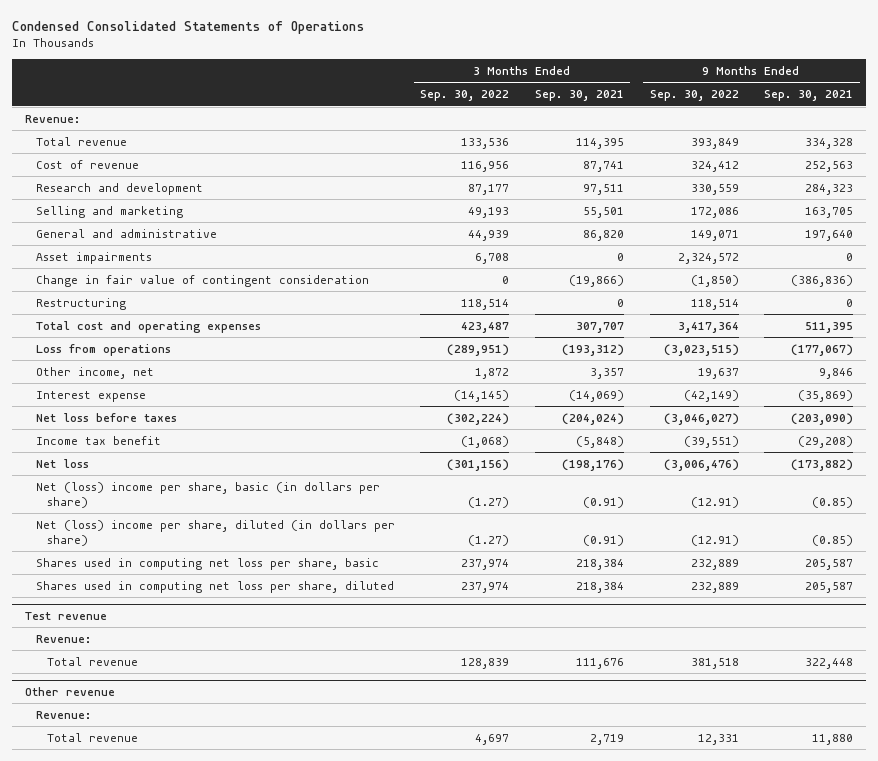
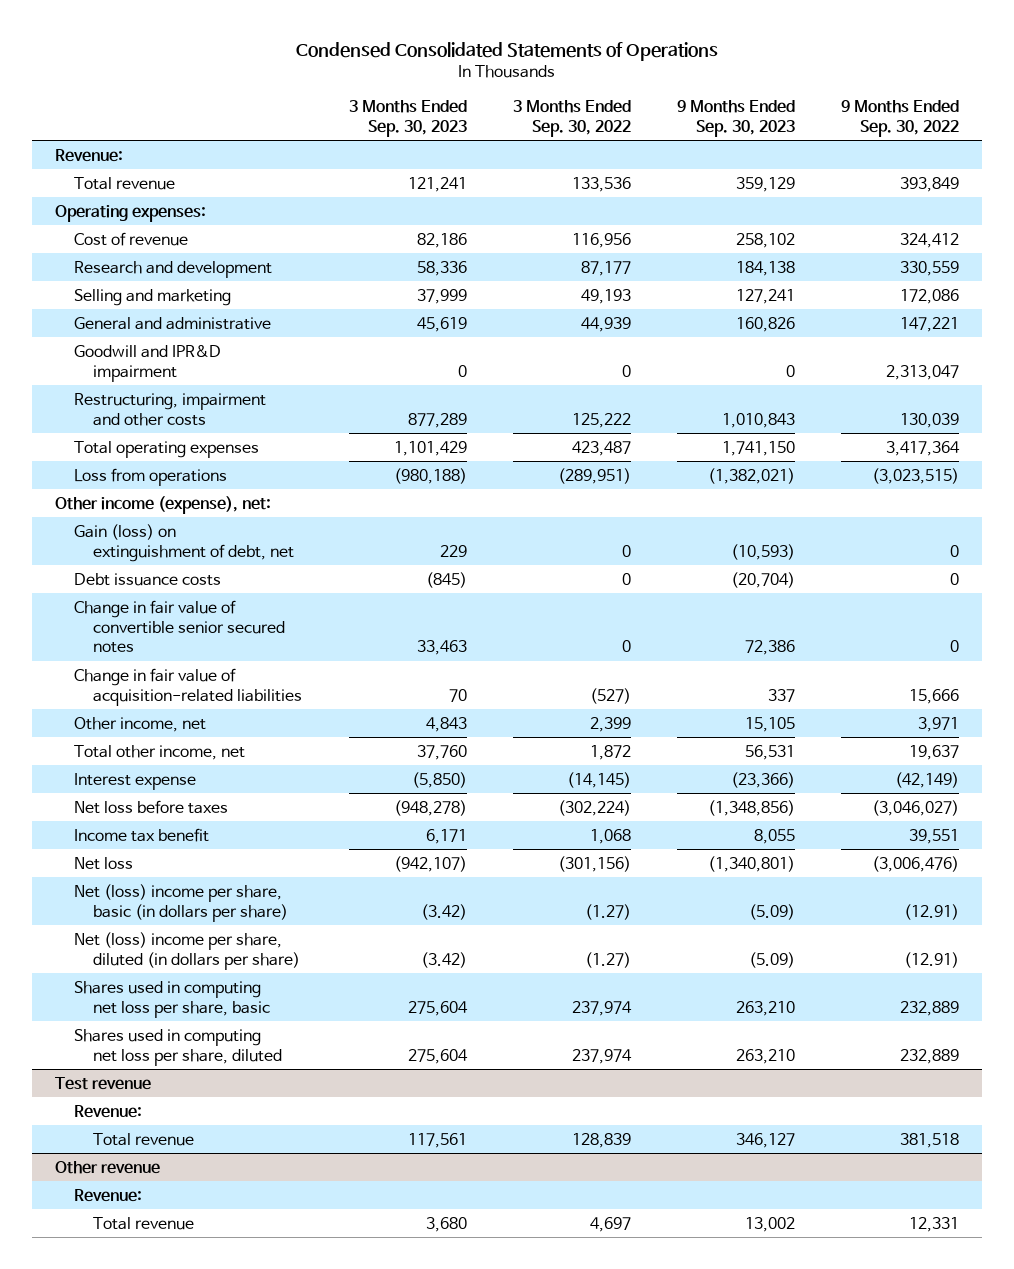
- | 3 Months Ended Sep. 30, 2022 | 3 Months Ended Sep. 30, 2021 | 9 Months Ended Sep. 30, 2022 | 9 Months Ended Sep. 30, 2021
+ | 3 Months Ended Sep. 30, 2023 | 3 Months Ended Sep. 30, 2022 | 9 Months Ended Sep. 30, 2023 | 9 Months Ended Sep. 30, 2022
+ Operating expenses:
- General and administrative | 44,939 | 86,820 | 149,071 | 197,640
- Asset impairments | 6,708 | 0 | 2,324,572 | 0
- Change in fair value of contingent consideration | 0 | (19,866) | (1,850) | (386,836)
- Restructuring | 118,514 | 0 | 118,514 | 0
- Total cost and operating expenses | 423,487 | 307,707 | 3,417,364 | 511,395
+ General and administrative | 45,619 | 44,939 | 160,826 | 147,221
+ Goodwill and IPR&D impairment | 0 | 0 | 0 | 2,313,047
+ Restructuring, impairment and other costs | 877,289 | 125,222 | 1,010,843 | 130,039
+ Total operating expenses | 1,101,429 | 423,487 | 1,741,150 | 3,417,364
- Other income, net | 1,872 | 3,357 | 19,637 | 9,846
+ Other income (expense), net:
+ Gain (loss) on extinguishment of debt, net | 229 | 0 | (10,593) | 0
+ Debt issuance costs | (845) | 0 | (20,704) | 0
+ Change in fair value of convertible senior secured notes | 33,463 | 0 | 72,386 | 0
+ Change in fair value of acquisition-related liabilities | 70 | (527) | 337 | 15,666
+ Other income, net | 4,843 | 2,399 | 15,105 | 3,971
+ Total other income, net | 37,760 | 1,872 | 56,531 | 19,637
- Income tax benefit | (1,068) | (5,848) | (39,551) | (29,208)
+ Income tax benefit | 6,171 | 1,068 | 8,055 | 39,551

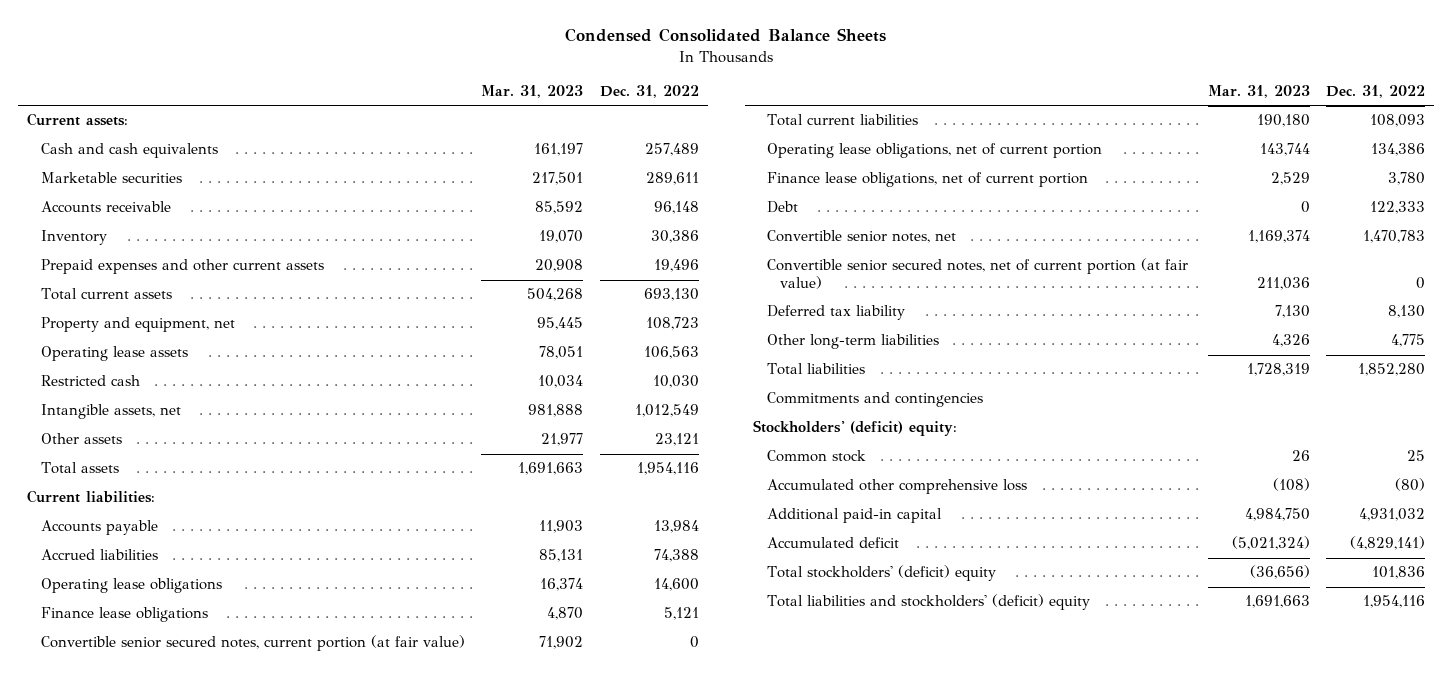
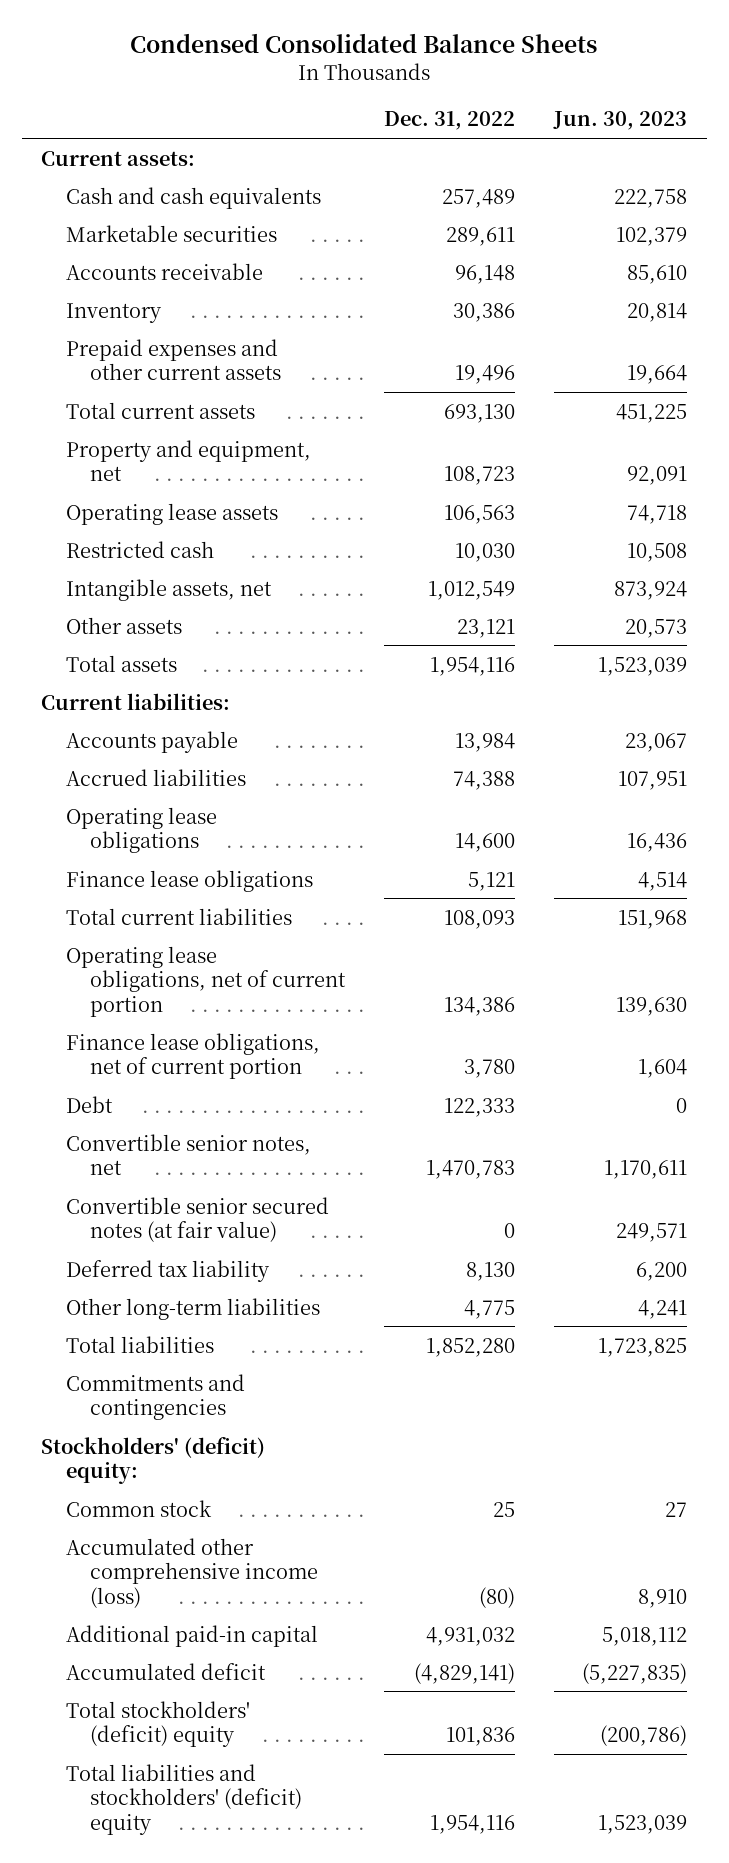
- | Mar. 31, 2023 | Dec. 31, 2022
+ | Dec. 31, 2022 | Jun. 30, 2023
- Convertible senior secured notes, current portion (at fair value) | 71,902 | 0
- Convertible senior secured notes, net of current portion (at fair value) | 211,036 | 0
+ Convertible senior secured notes (at fair value) | 0 | 249,571
- Accumulated other comprehensive loss | (108) | (80)
+ Accumulated other comprehensive income (loss) | (80) | 8,910

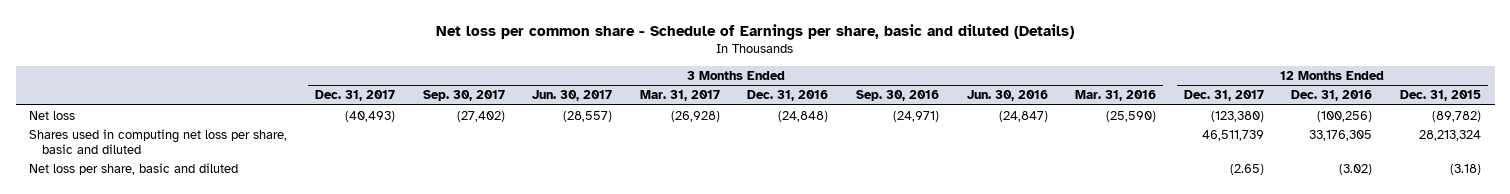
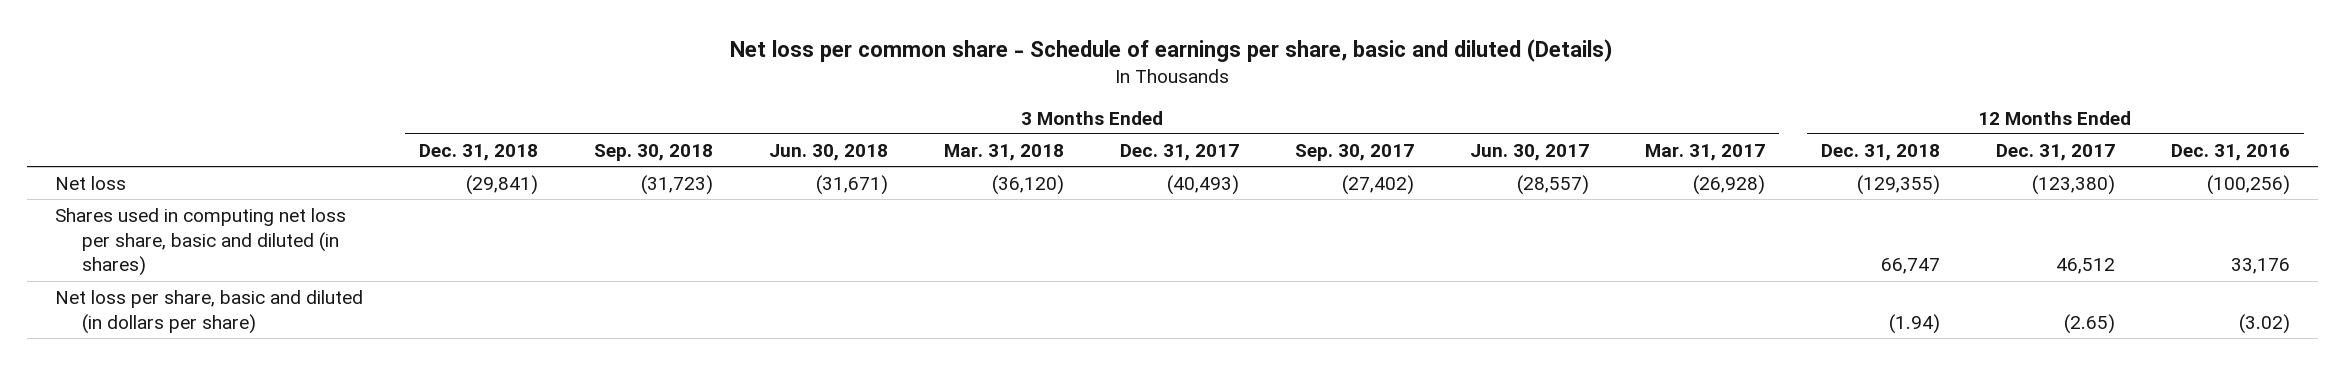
- Net loss per common share - Schedule of Earnings per share, basic and diluted (Details)
+ Net loss per common share - Schedule of earnings per share, basic and diluted (Details)
- | 3 Months Ended Dec. 31, 2017 | 3 Months Ended Sep. 30, 2017 | 3 Months Ended Jun. 30, 2017 | 3 Months Ended Mar. 31, 2017 | 3 Months Ended Dec. 31, 2016 | 3 Months Ended Sep. 30, 2016 | 3 Months Ended Jun. 30, 2016 | 3 Months Ended Mar. 31, 2016 | 12 Months Ended Dec. 31, 2017 | 12 Months Ended Dec. 31, 2016 | 12 Months Ended Dec. 31, 2015
+ | 3 Months Ended Dec. 31, 2018 | 3 Months Ended Sep. 30, 2018 | 3 Months Ended Jun. 30, 2018 | 3 Months Ended Mar. 31, 2018 | 3 Months Ended Dec. 31, 2017 | 3 Months Ended Sep. 30, 2017 | 3 Months Ended Jun. 30, 2017 | 3 Months Ended Mar. 31, 2017 | 12 Months Ended Dec. 31, 2018 | 12 Months Ended Dec. 31, 2017 | 12 Months Ended Dec. 31, 2016
- Shares used in computing net loss per share, basic and diluted | | | | | | | | | 46,511,739 | 33,176,305 | 28,213,324
- Net loss per share, basic and diluted | | | | | | | | | (2.65) | (3.02) | (3.18)
+ Shares used in computing net loss per share, basic and diluted (in shares) | | | | | | | | | 66,747 | 46,512 | 33,176
+ Net loss per share, basic and diluted (in dollars per share) | | | | | | | | | (1.94) | (2.65) | (3.02)

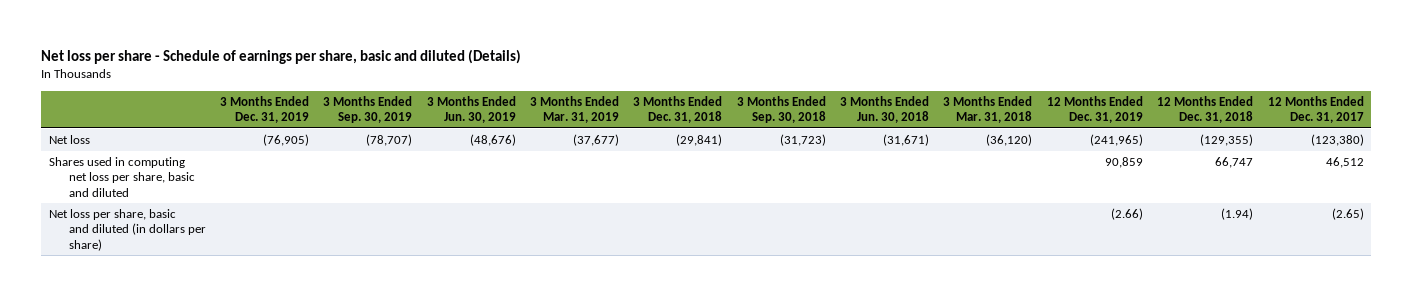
- Net loss per common share - Schedule of earnings per share, basic and diluted (Details)
+ Net loss per share - Schedule of earnings per share, basic and diluted (Details)
- | 3 Months Ended Dec. 31, 2018 | 3 Months Ended Sep. 30, 2018 | 3 Months Ended Jun. 30, 2018 | 3 Months Ended Mar. 31, 2018 | 3 Months Ended Dec. 31, 2017 | 3 Months Ended Sep. 30, 2017 | 3 Months Ended Jun. 30, 2017 | 3 Months Ended Mar. 31, 2017 | 12 Months Ended Dec. 31, 2018 | 12 Months Ended Dec. 31, 2017 | 12 Months Ended Dec. 31, 2016
+ | 3 Months Ended Dec. 31, 2019 | 3 Months Ended Sep. 30, 2019 | 3 Months Ended Jun. 30, 2019 | 3 Months Ended Mar. 31, 2019 | 3 Months Ended Dec. 31, 2018 | 3 Months Ended Sep. 30, 2018 | 3 Months Ended Jun. 30, 2018 | 3 Months Ended Mar. 31, 2018 | 12 Months Ended Dec. 31, 2019 | 12 Months Ended Dec. 31, 2018 | 12 Months Ended Dec. 31, 2017
- Shares used in computing net loss per share, basic and diluted (in shares) | | | | | | | | | 66,747 | 46,512 | 33,176
+ Shares used in computing net loss per share, basic and diluted | | | | | | | | | 90,859 | 66,747 | 46,512

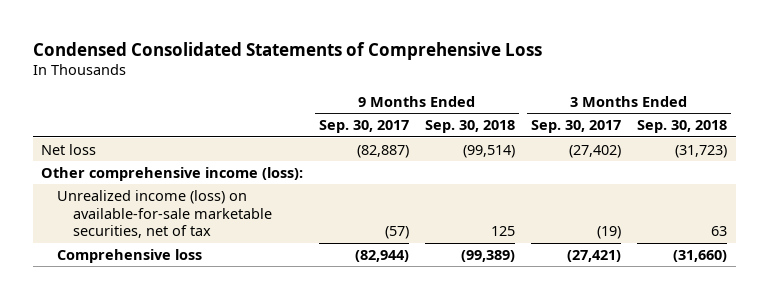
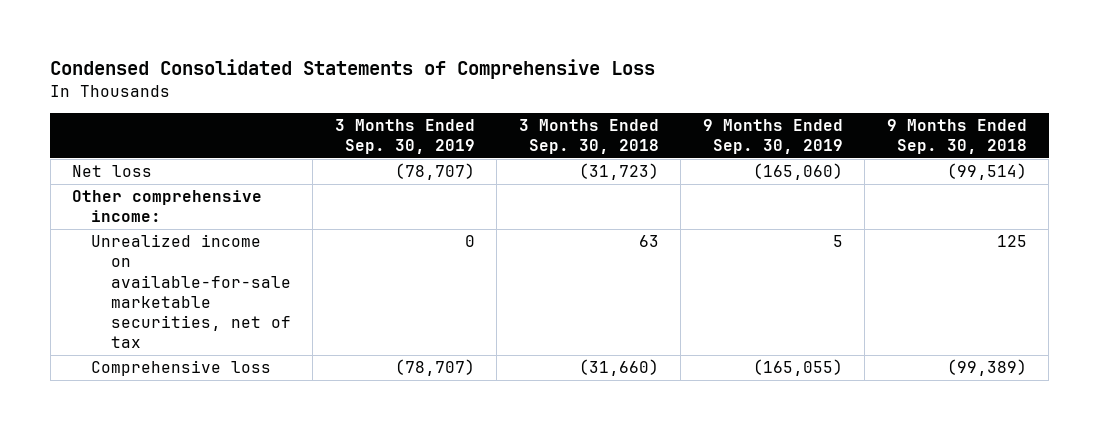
- | 9 Months Ended Sep. 30, 2017 | 9 Months Ended Sep. 30, 2018 | 3 Months Ended Sep. 30, 2017 | 3 Months Ended Sep. 30, 2018
+ | 3 Months Ended Sep. 30, 2019 | 3 Months Ended Sep. 30, 2018 | 9 Months Ended Sep. 30, 2019 | 9 Months Ended Sep. 30, 2018
- Other comprehensive income (loss):
- Unrealized income (loss) on available-for-sale marketable securities, net of tax | (57) | 125 | (19) | 63
+ Other comprehensive income:
+ Unrealized income on available-for-sale marketable securities, net of tax | 0 | 63 | 5 | 125

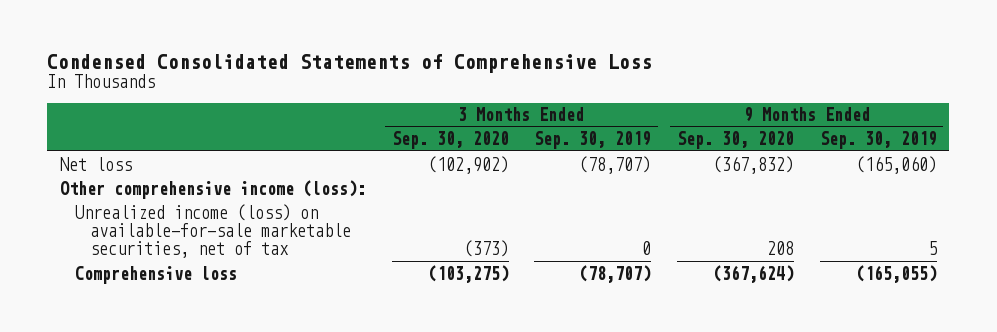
- | 3 Months Ended Sep. 30, 2019 | 3 Months Ended Sep. 30, 2018 | 9 Months Ended Sep. 30, 2019 | 9 Months Ended Sep. 30, 2018
+ | 3 Months Ended Sep. 30, 2020 | 3 Months Ended Sep. 30, 2019 | 9 Months Ended Sep. 30, 2020 | 9 Months Ended Sep. 30, 2019
- Other comprehensive income:
- Unrealized income on available-for-sale marketable securities, net of tax | 0 | 63 | 5 | 125
+ Other comprehensive income (loss):
+ Unrealized income (loss) on available-for-sale marketable securities, net of tax | (373) | 0 | 208 | 5

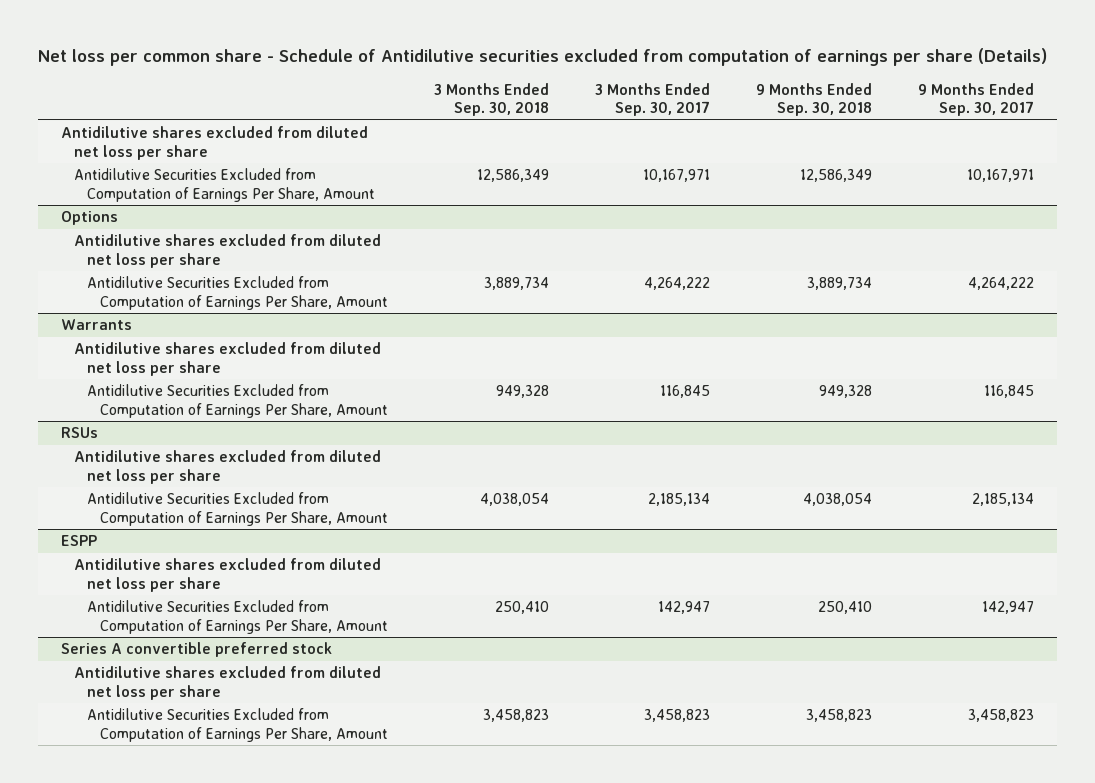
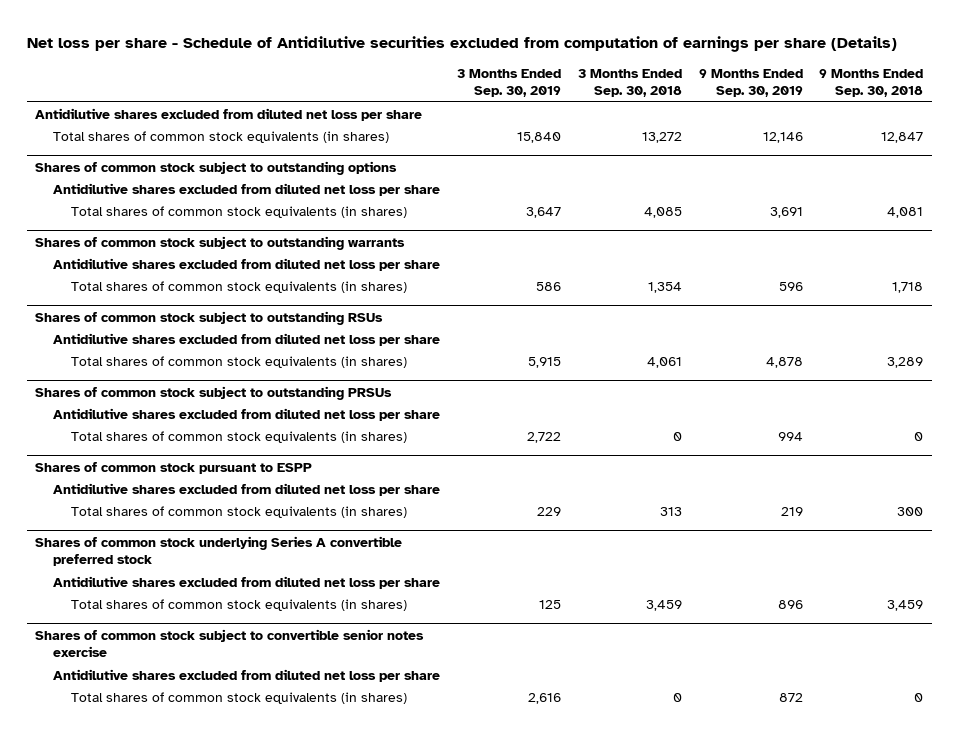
- Net loss per common share - Schedule of Antidilutive securities excluded from computation of earnings per share (Details)
+ Net loss per share - Schedule of Antidilutive securities excluded from computation of earnings per share (Details)
- | 3 Months Ended Sep. 30, 2018 | 3 Months Ended Sep. 30, 2017 | 9 Months Ended Sep. 30, 2018 | 9 Months Ended Sep. 30, 2017
+ | 3 Months Ended Sep. 30, 2019 | 3 Months Ended Sep. 30, 2018 | 9 Months Ended Sep. 30, 2019 | 9 Months Ended Sep. 30, 2018
- Antidilutive Securities Excluded from Computation of Earnings Per Share, Amount | 12,586,349 | 10,167,971 | 12,586,349 | 10,167,971
- Options
+ Total shares of common stock equivalents (in shares) | 15,840 | 13,272 | 12,146 | 12,847
+ Shares of common stock subject to outstanding options
- Antidilutive Securities Excluded from Computation of Earnings Per Share, Amount | 3,889,734 | 4,264,222 | 3,889,734 | 4,264,222
- Warrants
+ Total shares of common stock equivalents (in shares) | 3,647 | 4,085 | 3,691 | 4,081
+ Shares of common stock subject to outstanding warrants
- Antidilutive Securities Excluded from Computation of Earnings Per Share, Amount | 949,328 | 116,845 | 949,328 | 116,845
- RSUs
+ Total shares of common stock equivalents (in shares) | 586 | 1,354 | 596 | 1,718
+ Shares of common stock subject to outstanding RSUs
- Antidilutive Securities Excluded from Computation of Earnings Per Share, Amount | 4,038,054 | 2,185,134 | 4,038,054 | 2,185,134
- ESPP
+ Total shares of common stock equivalents (in shares) | 5,915 | 4,061 | 4,878 | 3,289
+ Shares of common stock subject to outstanding PRSUs
- Antidilutive Securities Excluded from Computation of Earnings Per Share, Amount | 250,410 | 142,947 | 250,410 | 142,947
- Series A convertible preferred stock
+ Total shares of common stock equivalents (in shares) | 2,722 | 0 | 994 | 0
+ Shares of common stock pursuant to ESPP
- Antidilutive Securities Excluded from Computation of Earnings Per Share, Amount | 3,458,823 | 3,458,823 | 3,458,823 | 3,458,823
+ Total shares of common stock equivalents (in shares) | 229 | 313 | 219 | 300
+ Shares of common stock underlying Series A convertible preferred stock
+ Antidilutive shares excluded from diluted net loss per share
+ Total shares of common stock equivalents (in shares) | 125 | 3,459 | 896 | 3,459
+ Shares of common stock subject to convertible senior notes exercise
+ Antidilutive shares excluded from diluted net loss per share
+ Total shares of common stock equivalents (in shares) | 2,616 | 0 | 872 | 0

